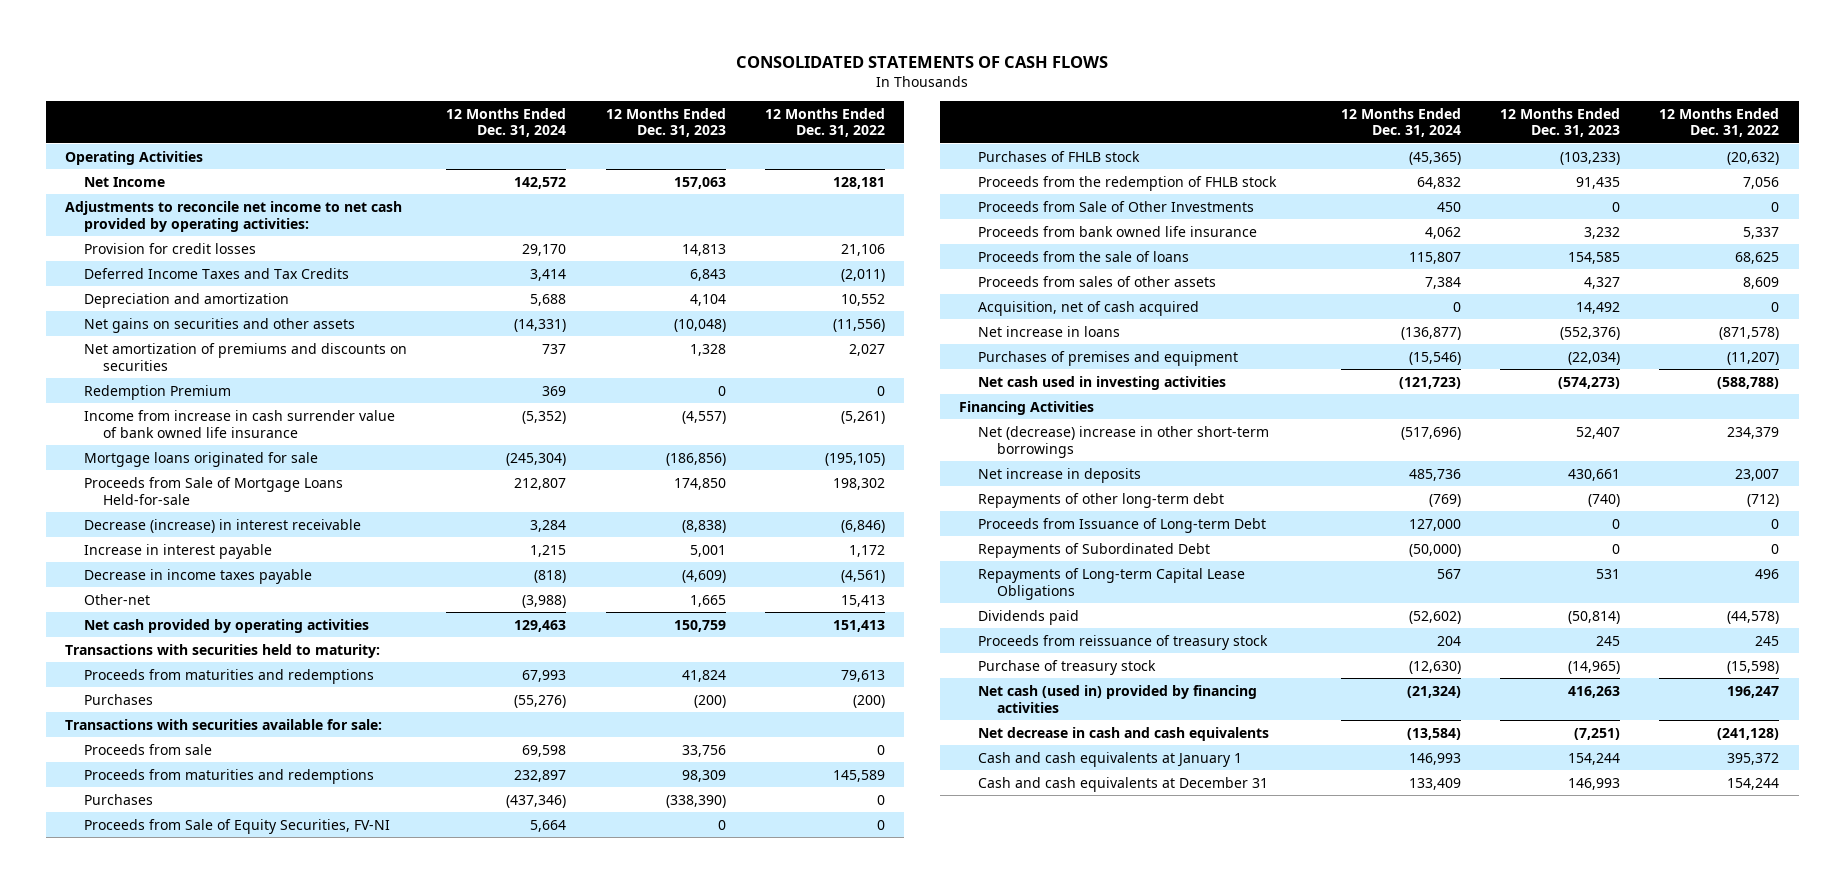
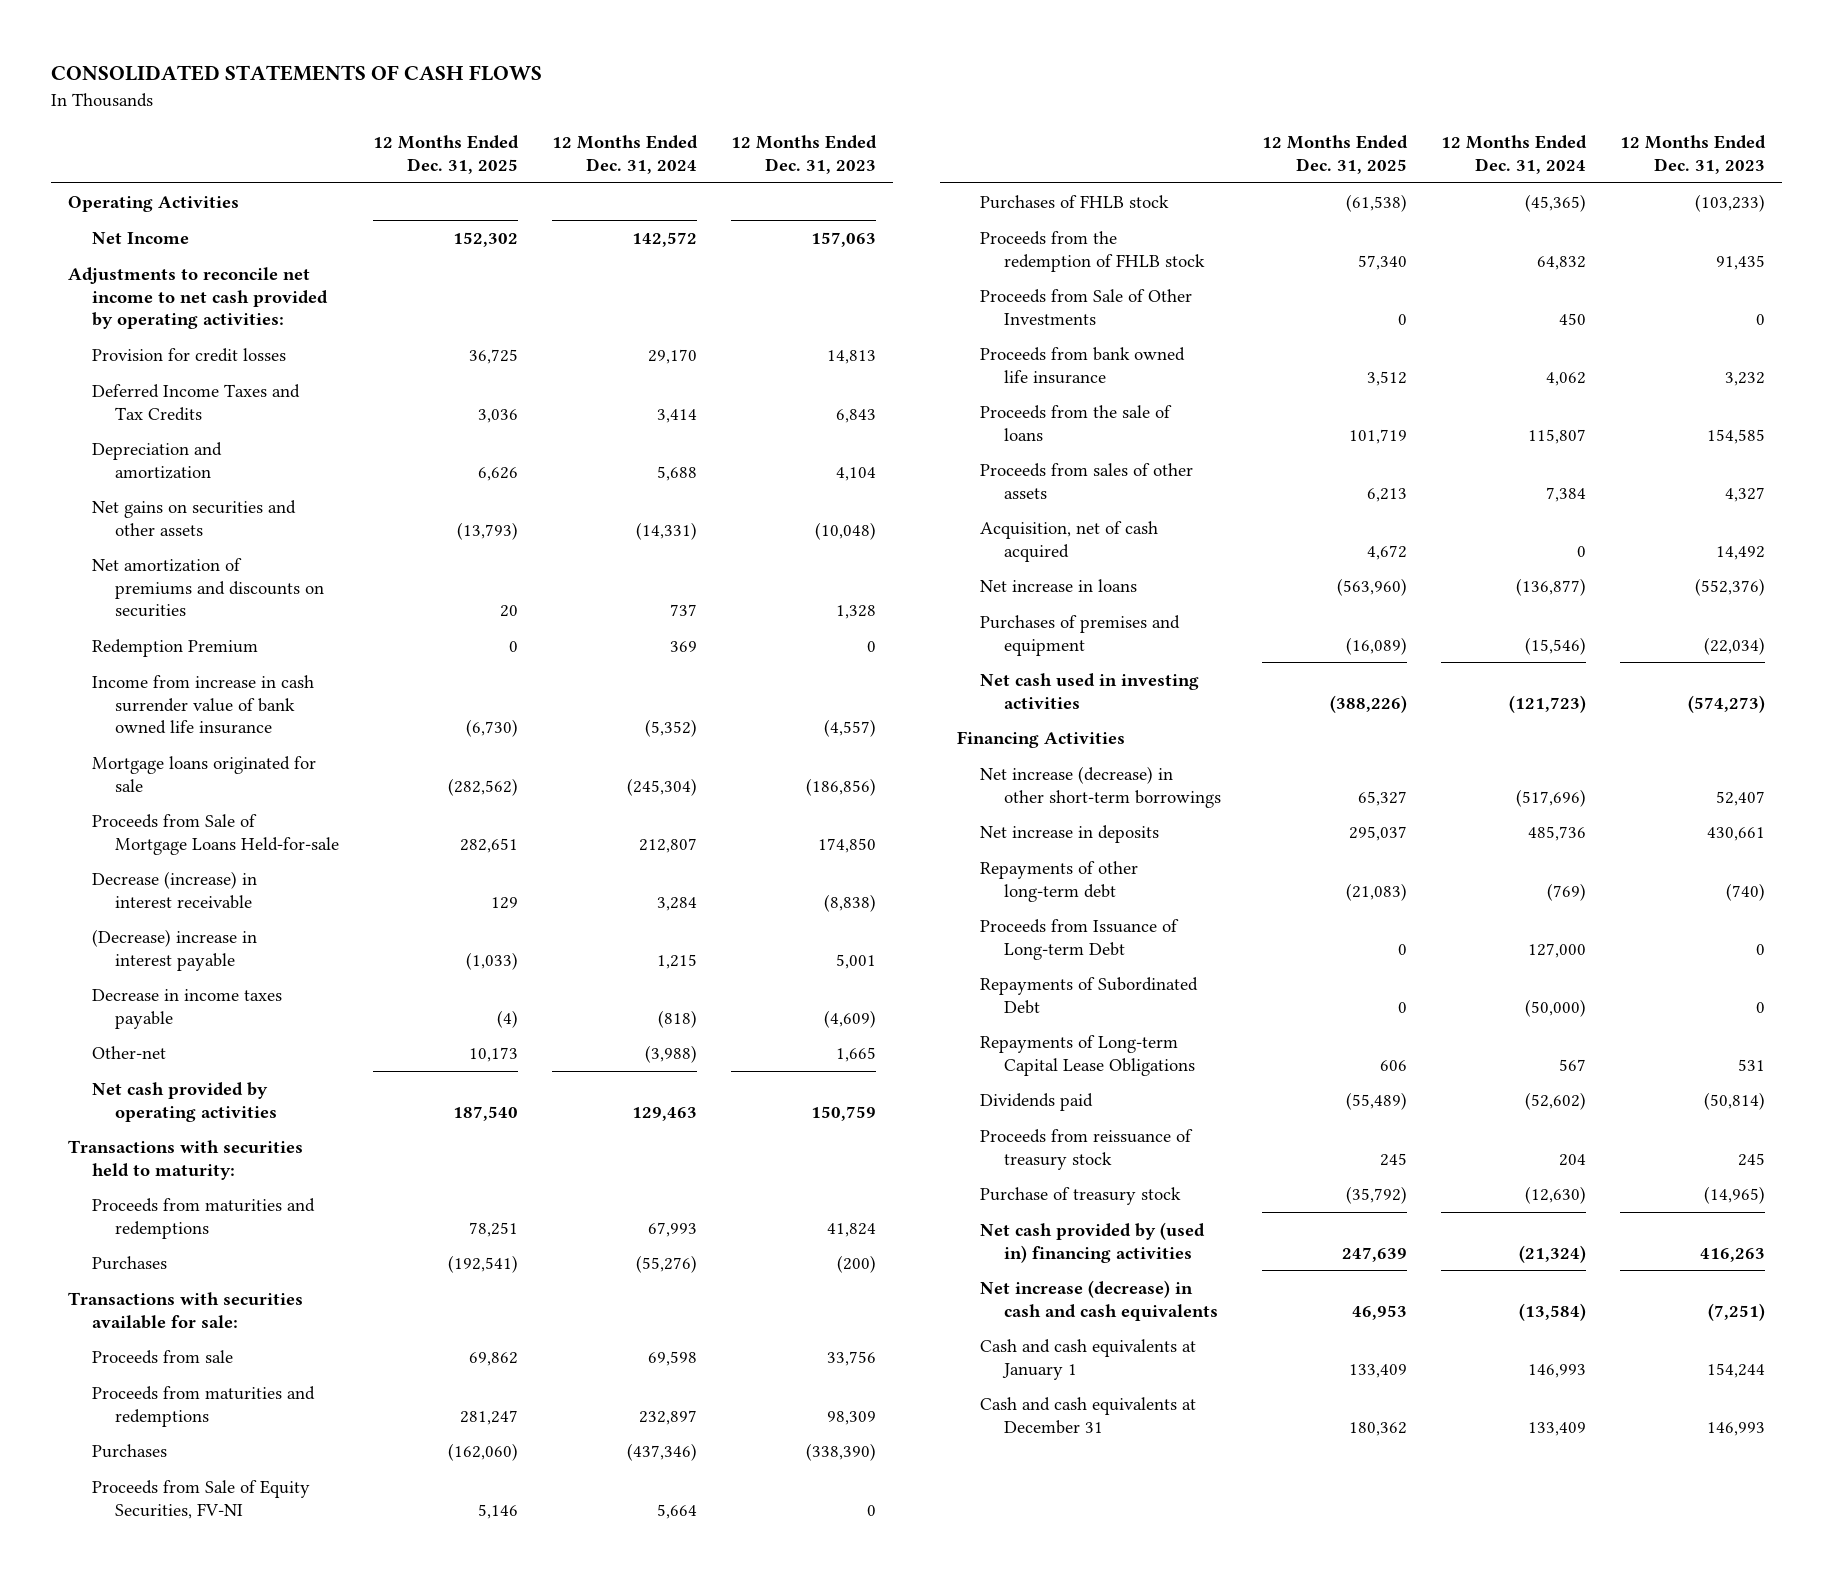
- | 12 Months Ended Dec. 31, 2024 | 12 Months Ended Dec. 31, 2023 | 12 Months Ended Dec. 31, 2022
+ | 12 Months Ended Dec. 31, 2025 | 12 Months Ended Dec. 31, 2024 | 12 Months Ended Dec. 31, 2023
- Increase in interest payable | 1,215 | 5,001 | 1,172
+ (Decrease) increase in interest payable | (1,033) | 1,215 | 5,001
- Net (decrease) increase in other short-term borrowings | (517,696) | 52,407 | 234,379
+ Net increase (decrease) in other short-term borrowings | 65,327 | (517,696) | 52,407
- Net cash (used in) provided by financing activities | (21,324) | 416,263 | 196,247
- Net decrease in cash and cash equivalents | (13,584) | (7,251) | (241,128)
+ Net cash provided by (used in) financing activities | 247,639 | (21,324) | 416,263
+ Net increase (decrease) in cash and cash equivalents | 46,953 | (13,584) | (7,251)

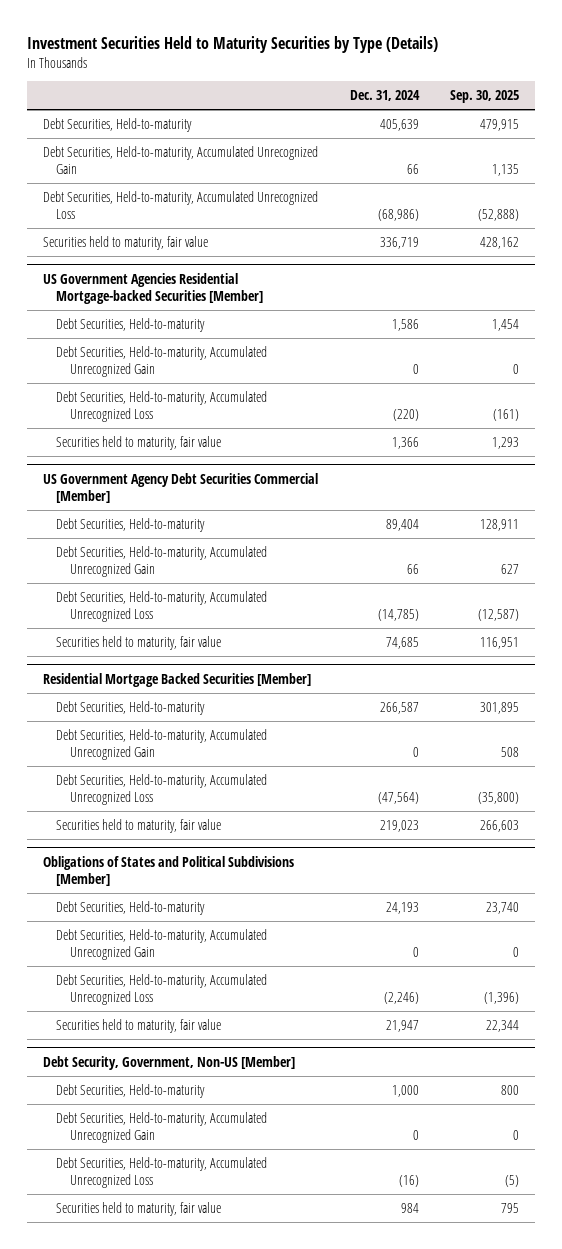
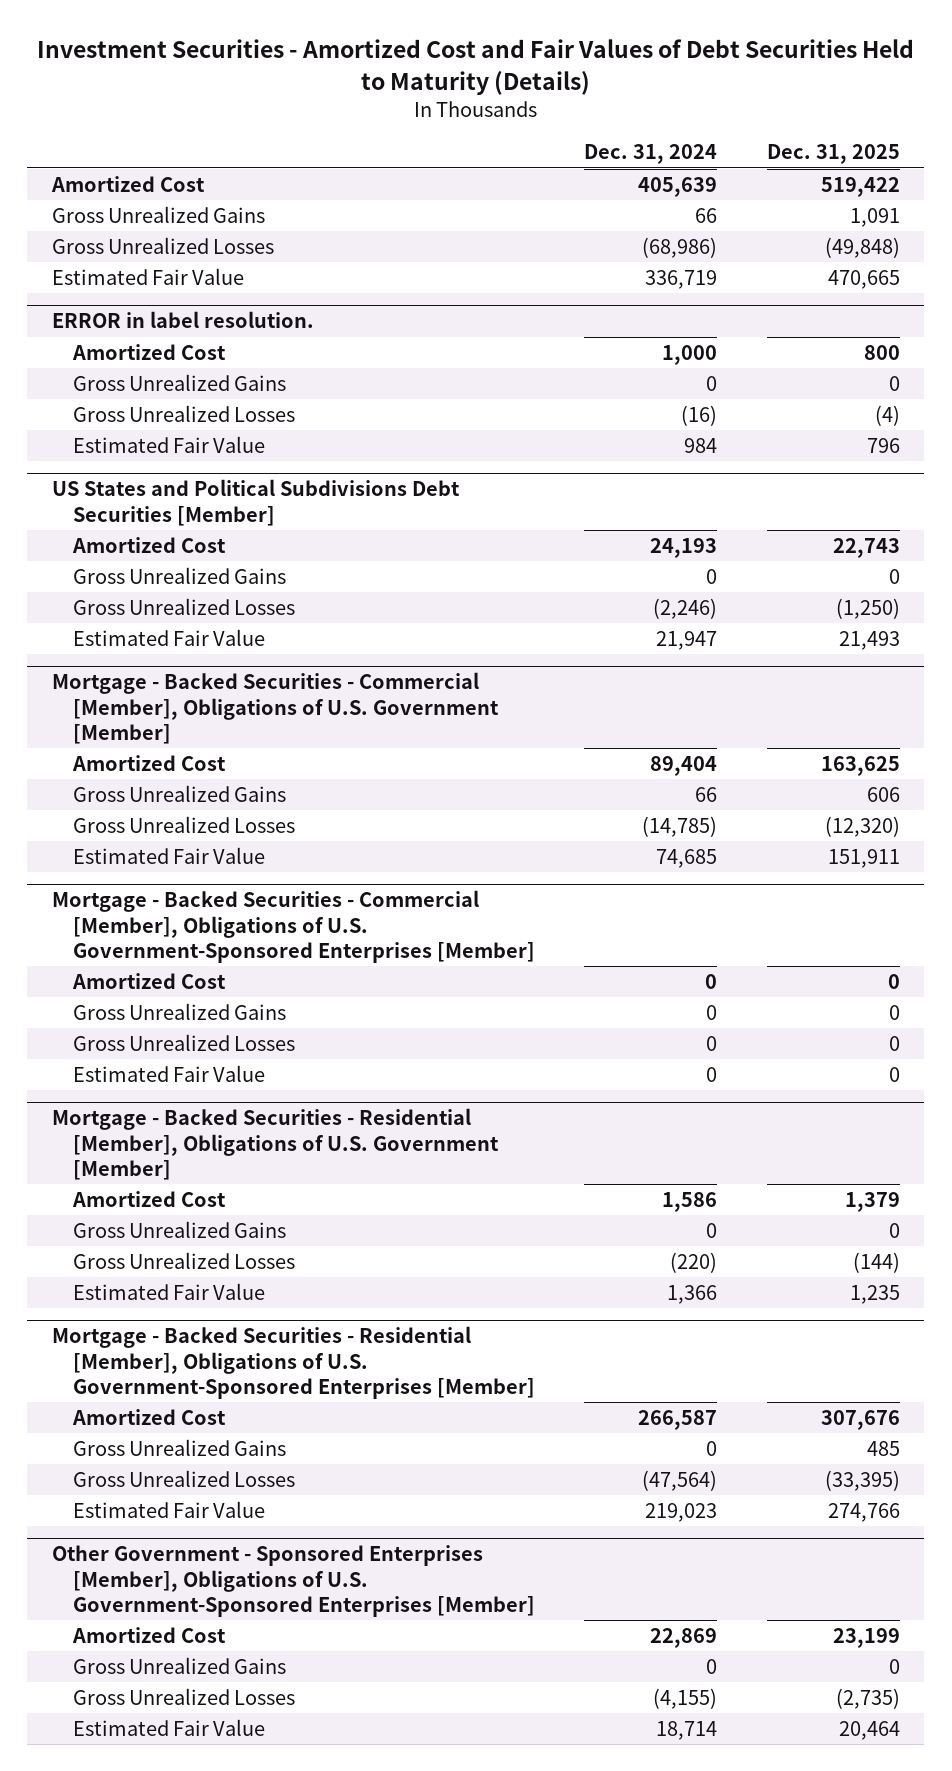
- Investment Securities Held to Maturity Securities by Type (Details)
+ Investment Securities - Amortized Cost and Fair Values of Debt Securities Held to Maturity (Details)
- | Dec. 31, 2024 | Sep. 30, 2025
+ | Dec. 31, 2024 | Dec. 31, 2025
- Debt Securities, Held-to-maturity | 405,639 | 479,915
- Debt Securities, Held-to-maturity, Accumulated Unrecognized Gain | 66 | 1,135
- Debt Securities, Held-to-maturity, Accumulated Unrecognized Loss | (68,986) | (52,888)
- Securities held to maturity, fair value | 336,719 | 428,162
- US Government Agencies Residential Mortgage-backed Securities [Member]
- Debt Securities, Held-to-maturity | 1,586 | 1,454
- Debt Securities, Held-to-maturity, Accumulated Unrecognized Gain | 0 | 0
- Debt Securities, Held-to-maturity, Accumulated Unrecognized Loss | (220) | (161)
- Securities held to maturity, fair value | 1,366 | 1,293
- US Government Agency Debt Securities Commercial [Member]
- Debt Securities, Held-to-maturity | 89,404 | 128,911
- Debt Securities, Held-to-maturity, Accumulated Unrecognized Gain | 66 | 627
- Debt Securities, Held-to-maturity, Accumulated Unrecognized Loss | (14,785) | (12,587)
- Securities held to maturity, fair value | 74,685 | 116,951
- Residential Mortgage Backed Securities [Member]
- Debt Securities, Held-to-maturity | 266,587 | 301,895
- Debt Securities, Held-to-maturity, Accumulated Unrecognized Gain | 0 | 508
- Debt Securities, Held-to-maturity, Accumulated Unrecognized Loss | (47,564) | (35,800)
- Securities held to maturity, fair value | 219,023 | 266,603
- Obligations of States and Political Subdivisions [Member]
- Debt Securities, Held-to-maturity | 24,193 | 23,740
- Debt Securities, Held-to-maturity, Accumulated Unrecognized Gain | 0 | 0
- Debt Securities, Held-to-maturity, Accumulated Unrecognized Loss | (2,246) | (1,396)
- Securities held to maturity, fair value | 21,947 | 22,344
- Debt Security, Government, Non-US [Member]
- Debt Securities, Held-to-maturity | 1,000 | 800
- Debt Securities, Held-to-maturity, Accumulated Unrecognized Gain | 0 | 0
- Debt Securities, Held-to-maturity, Accumulated Unrecognized Loss | (16) | (5)
- Securities held to maturity, fair value | 984 | 795
+ Amortized Cost | 405,639 | 519,422
+ Gross Unrealized Gains | 66 | 1,091
+ Gross Unrealized Losses | (68,986) | (49,848)
+ Estimated Fair Value | 336,719 | 470,665
+ ERROR in label resolution.
+ Amortized Cost | 1,000 | 800
+ Gross Unrealized Gains | 0 | 0
+ Gross Unrealized Losses | (16) | (4)
+ Estimated Fair Value | 984 | 796
+ US States and Political Subdivisions Debt Securities [Member]
+ Amortized Cost | 24,193 | 22,743
+ Gross Unrealized Gains | 0 | 0
+ Gross Unrealized Losses | (2,246) | (1,250)
+ Estimated Fair Value | 21,947 | 21,493
+ Mortgage - Backed Securities - Commercial [Member], Obligations of U.S. Government [Member]
+ Amortized Cost | 89,404 | 163,625
+ Gross Unrealized Gains | 66 | 606
+ Gross Unrealized Losses | (14,785) | (12,320)
+ Estimated Fair Value | 74,685 | 151,911
+ Mortgage - Backed Securities - Commercial [Member], Obligations of U.S. Government-Sponsored Enterprises [Member]
+ Amortized Cost | 0 | 0
+ Gross Unrealized Gains | 0 | 0
+ Gross Unrealized Losses | 0 | 0
+ Estimated Fair Value | 0 | 0
+ Mortgage - Backed Securities - Residential [Member], Obligations of U.S. Government [Member]
+ Amortized Cost | 1,586 | 1,379
+ Gross Unrealized Gains | 0 | 0
+ Gross Unrealized Losses | (220) | (144)
+ Estimated Fair Value | 1,366 | 1,235
+ Mortgage - Backed Securities - Residential [Member], Obligations of U.S. Government-Sponsored Enterprises [Member]
+ Amortized Cost | 266,587 | 307,676
+ Gross Unrealized Gains | 0 | 485
+ Gross Unrealized Losses | (47,564) | (33,395)
+ Estimated Fair Value | 219,023 | 274,766
+ Other Government - Sponsored Enterprises [Member], Obligations of U.S. Government-Sponsored Enterprises [Member]
+ Amortized Cost | 22,869 | 23,199
+ Gross Unrealized Gains | 0 | 0
+ Gross Unrealized Losses | (4,155) | (2,735)
+ Estimated Fair Value | 18,714 | 20,464

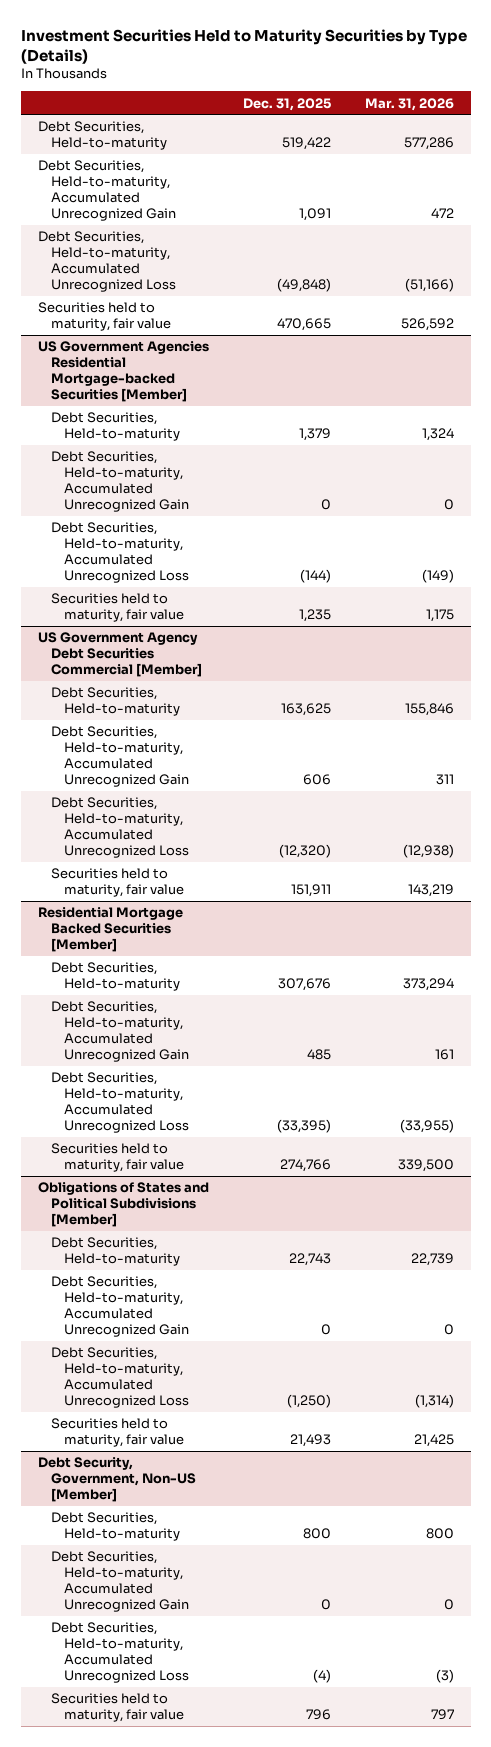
- Investment Securities - Amortized Cost and Fair Values of Debt Securities Held to Maturity (Details)
+ Investment Securities Held to Maturity Securities by Type (Details)
- | Dec. 31, 2024 | Dec. 31, 2025
+ | Dec. 31, 2025 | Mar. 31, 2026
- Amortized Cost | 405,639 | 519,422
- Gross Unrealized Gains | 66 | 1,091
- Gross Unrealized Losses | (68,986) | (49,848)
- Estimated Fair Value | 336,719 | 470,665
- ERROR in label resolution.
- Amortized Cost | 1,000 | 800
- Gross Unrealized Gains | 0 | 0
- Gross Unrealized Losses | (16) | (4)
- Estimated Fair Value | 984 | 796
- US States and Political Subdivisions Debt Securities [Member]
- Amortized Cost | 24,193 | 22,743
- Gross Unrealized Gains | 0 | 0
- Gross Unrealized Losses | (2,246) | (1,250)
- Estimated Fair Value | 21,947 | 21,493
- Mortgage - Backed Securities - Commercial [Member], Obligations of U.S. Government [Member]
- Amortized Cost | 89,404 | 163,625
- Gross Unrealized Gains | 66 | 606
- Gross Unrealized Losses | (14,785) | (12,320)
- Estimated Fair Value | 74,685 | 151,911
- Mortgage - Backed Securities - Commercial [Member], Obligations of U.S. Government-Sponsored Enterprises [Member]
- Amortized Cost | 0 | 0
- Gross Unrealized Gains | 0 | 0
- Gross Unrealized Losses | 0 | 0
- Estimated Fair Value | 0 | 0
- Mortgage - Backed Securities - Residential [Member], Obligations of U.S. Government [Member]
- Amortized Cost | 1,586 | 1,379
- Gross Unrealized Gains | 0 | 0
- Gross Unrealized Losses | (220) | (144)
- Estimated Fair Value | 1,366 | 1,235
- Mortgage - Backed Securities - Residential [Member], Obligations of U.S. Government-Sponsored Enterprises [Member]
- Amortized Cost | 266,587 | 307,676
- Gross Unrealized Gains | 0 | 485
- Gross Unrealized Losses | (47,564) | (33,395)
- Estimated Fair Value | 219,023 | 274,766
- Other Government - Sponsored Enterprises [Member], Obligations of U.S. Government-Sponsored Enterprises [Member]
- Amortized Cost | 22,869 | 23,199
- Gross Unrealized Gains | 0 | 0
- Gross Unrealized Losses | (4,155) | (2,735)
- Estimated Fair Value | 18,714 | 20,464
+ Debt Securities, Held-to-maturity | 519,422 | 577,286
+ Debt Securities, Held-to-maturity, Accumulated Unrecognized Gain | 1,091 | 472
+ Debt Securities, Held-to-maturity, Accumulated Unrecognized Loss | (49,848) | (51,166)
+ Securities held to maturity, fair value | 470,665 | 526,592
+ US Government Agencies Residential Mortgage-backed Securities [Member]
+ Debt Securities, Held-to-maturity | 1,379 | 1,324
+ Debt Securities, Held-to-maturity, Accumulated Unrecognized Gain | 0 | 0
+ Debt Securities, Held-to-maturity, Accumulated Unrecognized Loss | (144) | (149)
+ Securities held to maturity, fair value | 1,235 | 1,175
+ US Government Agency Debt Securities Commercial [Member]
+ Debt Securities, Held-to-maturity | 163,625 | 155,846
+ Debt Securities, Held-to-maturity, Accumulated Unrecognized Gain | 606 | 311
+ Debt Securities, Held-to-maturity, Accumulated Unrecognized Loss | (12,320) | (12,938)
+ Securities held to maturity, fair value | 151,911 | 143,219
+ Residential Mortgage Backed Securities [Member]
+ Debt Securities, Held-to-maturity | 307,676 | 373,294
+ Debt Securities, Held-to-maturity, Accumulated Unrecognized Gain | 485 | 161
+ Debt Securities, Held-to-maturity, Accumulated Unrecognized Loss | (33,395) | (33,955)
+ Securities held to maturity, fair value | 274,766 | 339,500
+ Obligations of States and Political Subdivisions [Member]
+ Debt Securities, Held-to-maturity | 22,743 | 22,739
+ Debt Securities, Held-to-maturity, Accumulated Unrecognized Gain | 0 | 0
+ Debt Securities, Held-to-maturity, Accumulated Unrecognized Loss | (1,250) | (1,314)
+ Securities held to maturity, fair value | 21,493 | 21,425
+ Debt Security, Government, Non-US [Member]
+ Debt Securities, Held-to-maturity | 800 | 800
+ Debt Securities, Held-to-maturity, Accumulated Unrecognized Gain | 0 | 0
+ Debt Securities, Held-to-maturity, Accumulated Unrecognized Loss | (4) | (3)
+ Securities held to maturity, fair value | 796 | 797

